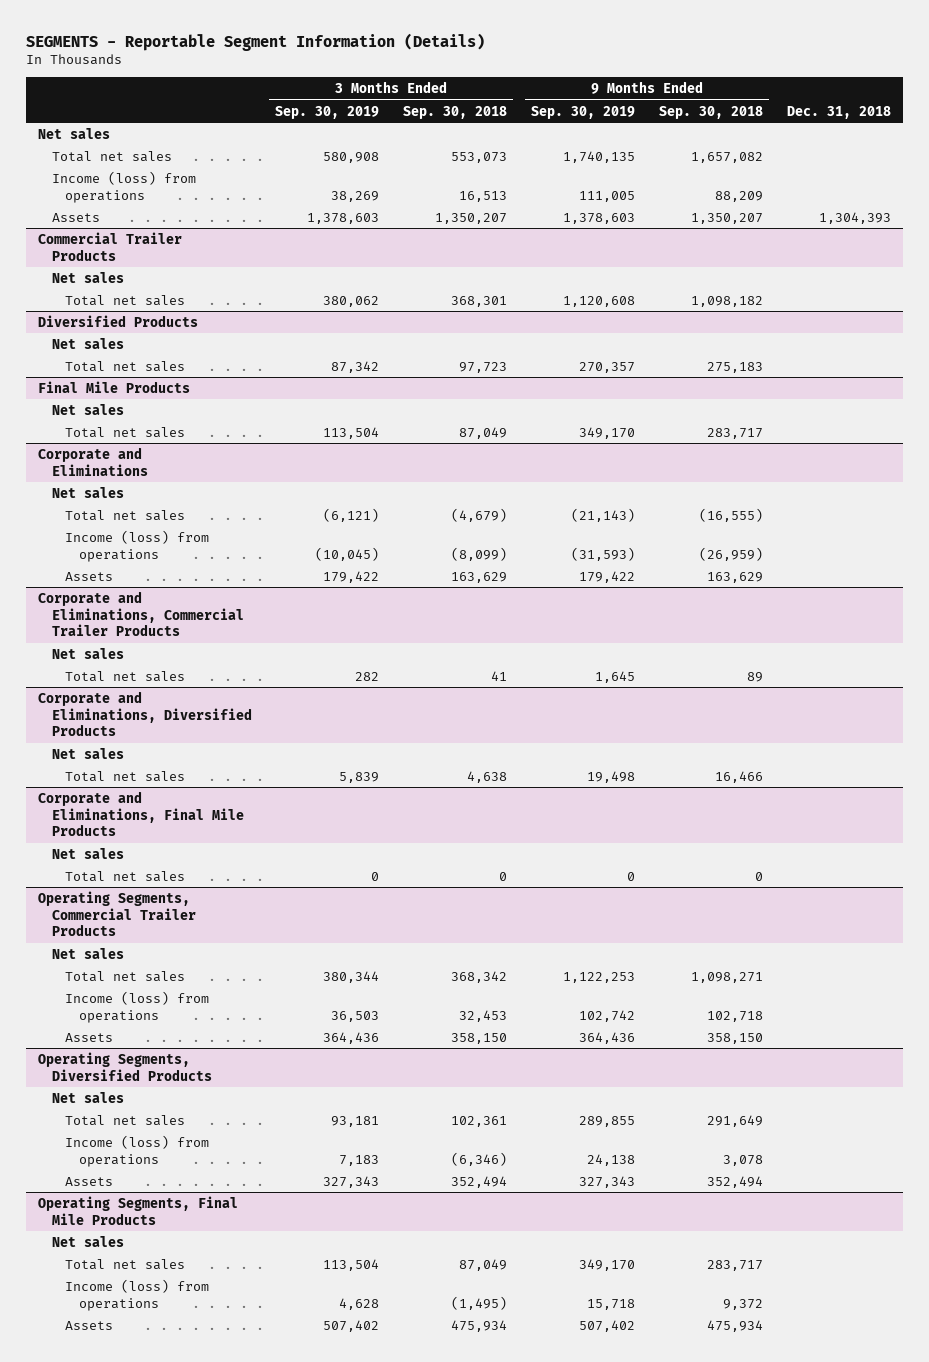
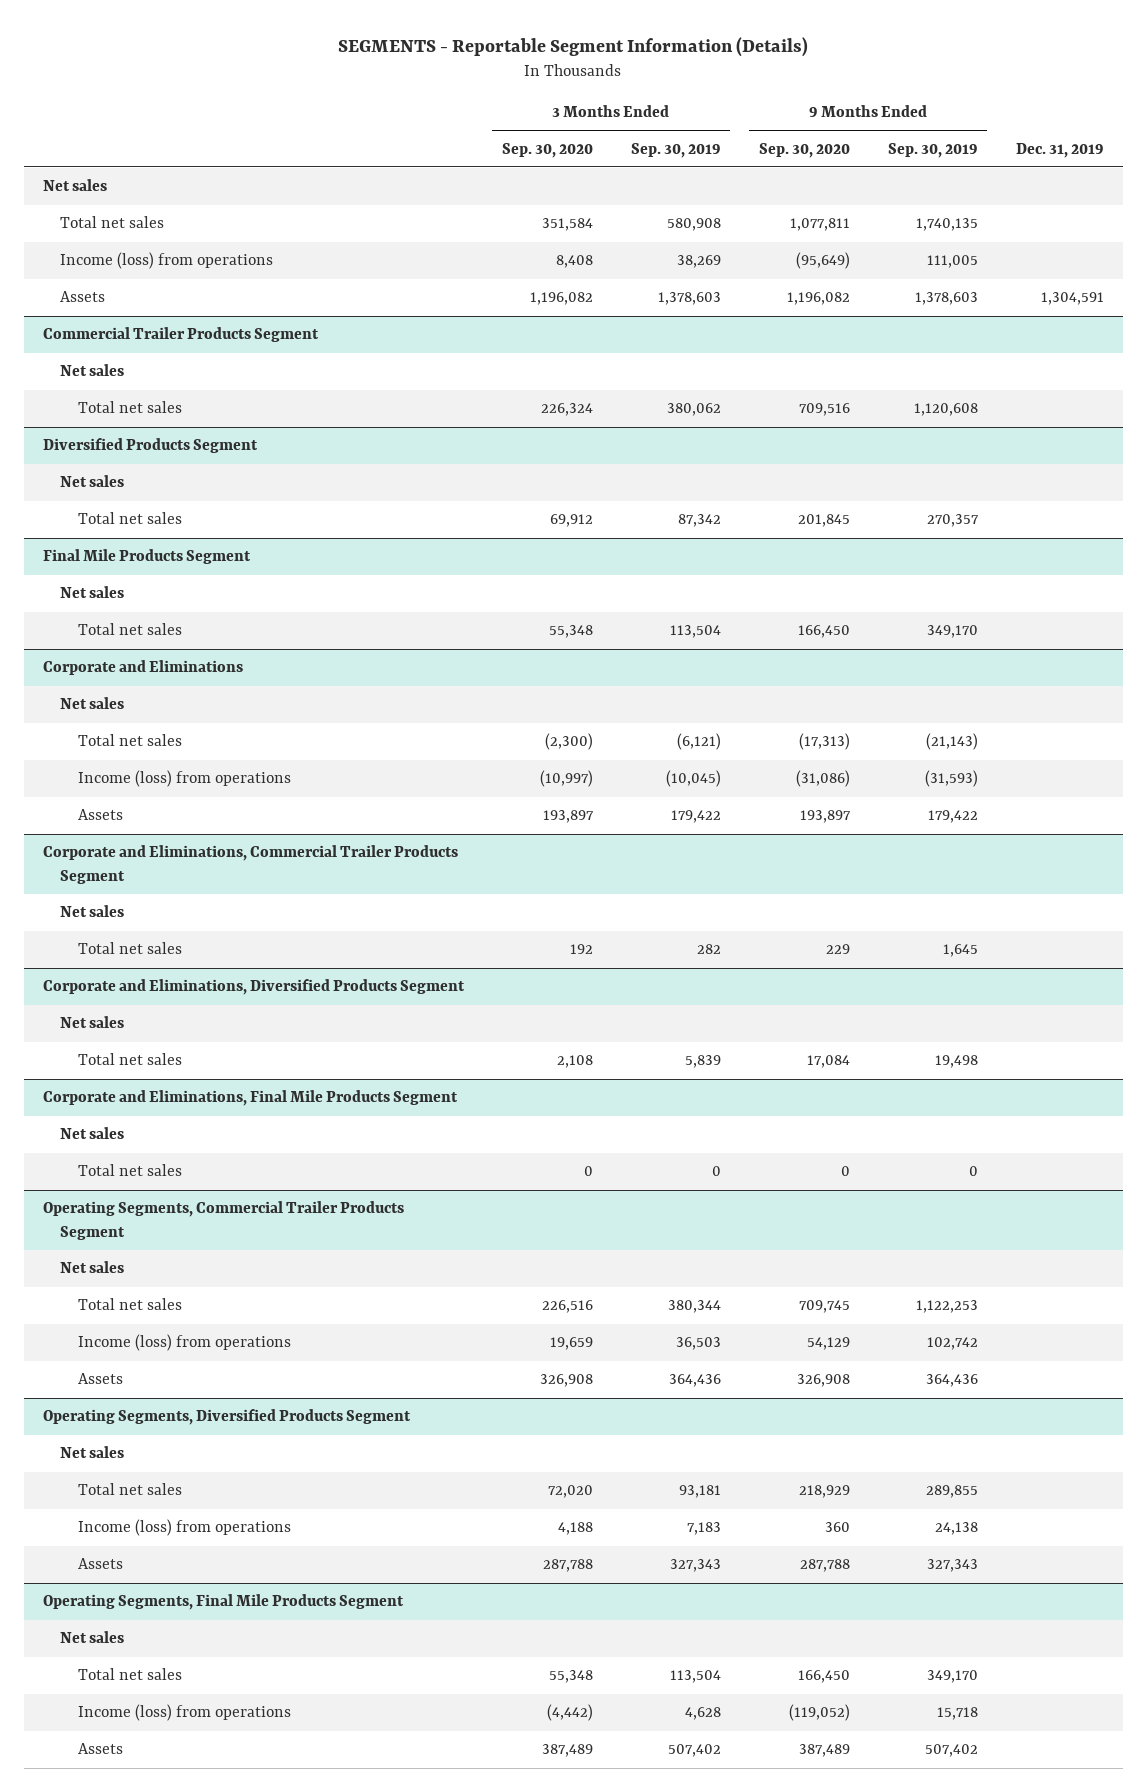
- | 3 Months Ended Sep. 30, 2019 | 3 Months Ended Sep. 30, 2018 | 9 Months Ended Sep. 30, 2019 | 9 Months Ended Sep. 30, 2018 | Dec. 31, 2018
+ | 3 Months Ended Sep. 30, 2020 | 3 Months Ended Sep. 30, 2019 | 9 Months Ended Sep. 30, 2020 | 9 Months Ended Sep. 30, 2019 | Dec. 31, 2019
- Commercial Trailer Products
+ Commercial Trailer Products Segment
- Diversified Products
+ Diversified Products Segment
- Final Mile Products
+ Final Mile Products Segment
- Corporate and Eliminations, Commercial Trailer Products
+ Corporate and Eliminations, Commercial Trailer Products Segment
- Corporate and Eliminations, Diversified Products
+ Corporate and Eliminations, Diversified Products Segment
- Corporate and Eliminations, Final Mile Products
+ Corporate and Eliminations, Final Mile Products Segment
- Operating Segments, Commercial Trailer Products
+ Operating Segments, Commercial Trailer Products Segment
- Operating Segments, Diversified Products
+ Operating Segments, Diversified Products Segment
- Operating Segments, Final Mile Products
+ Operating Segments, Final Mile Products Segment

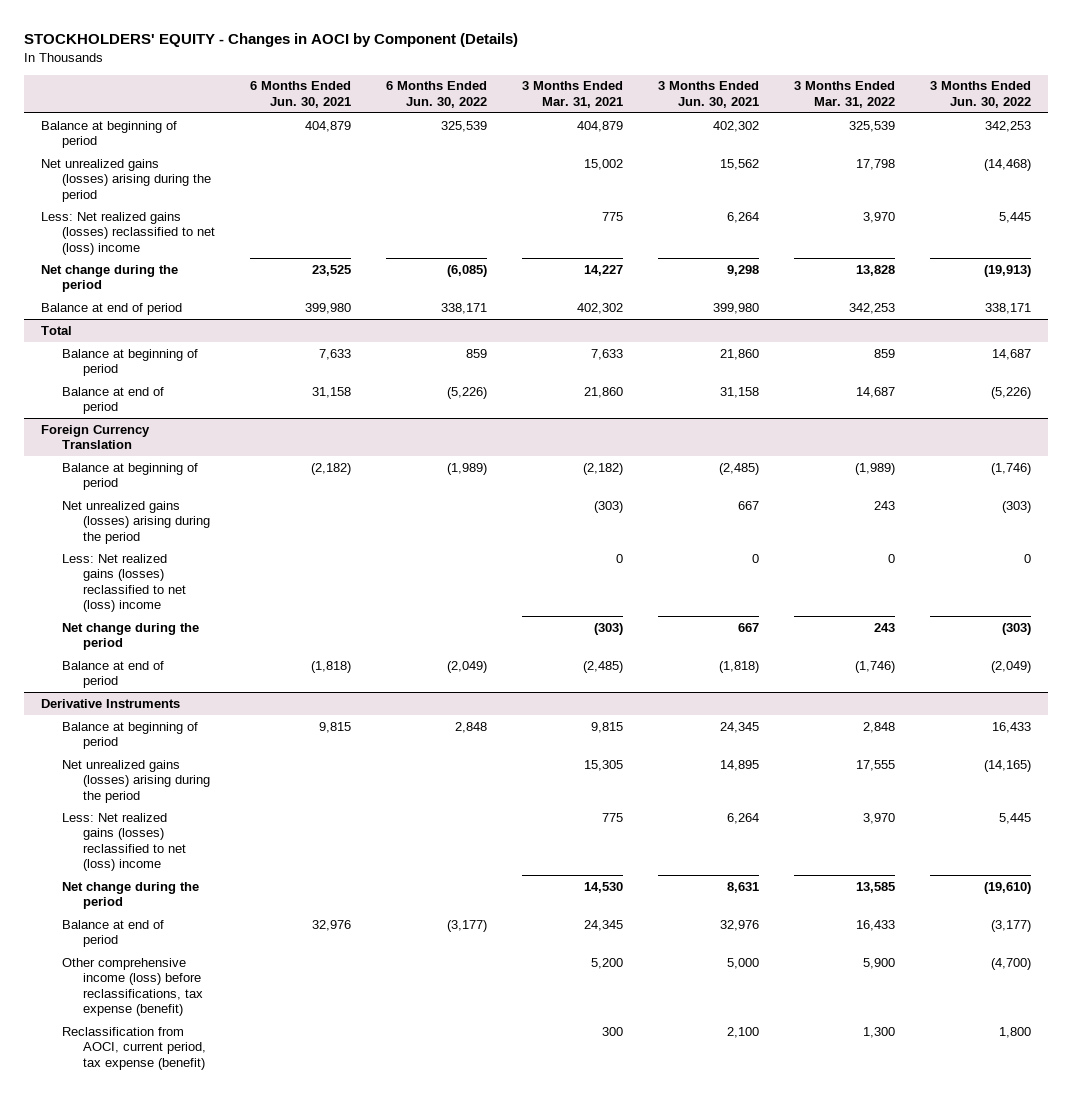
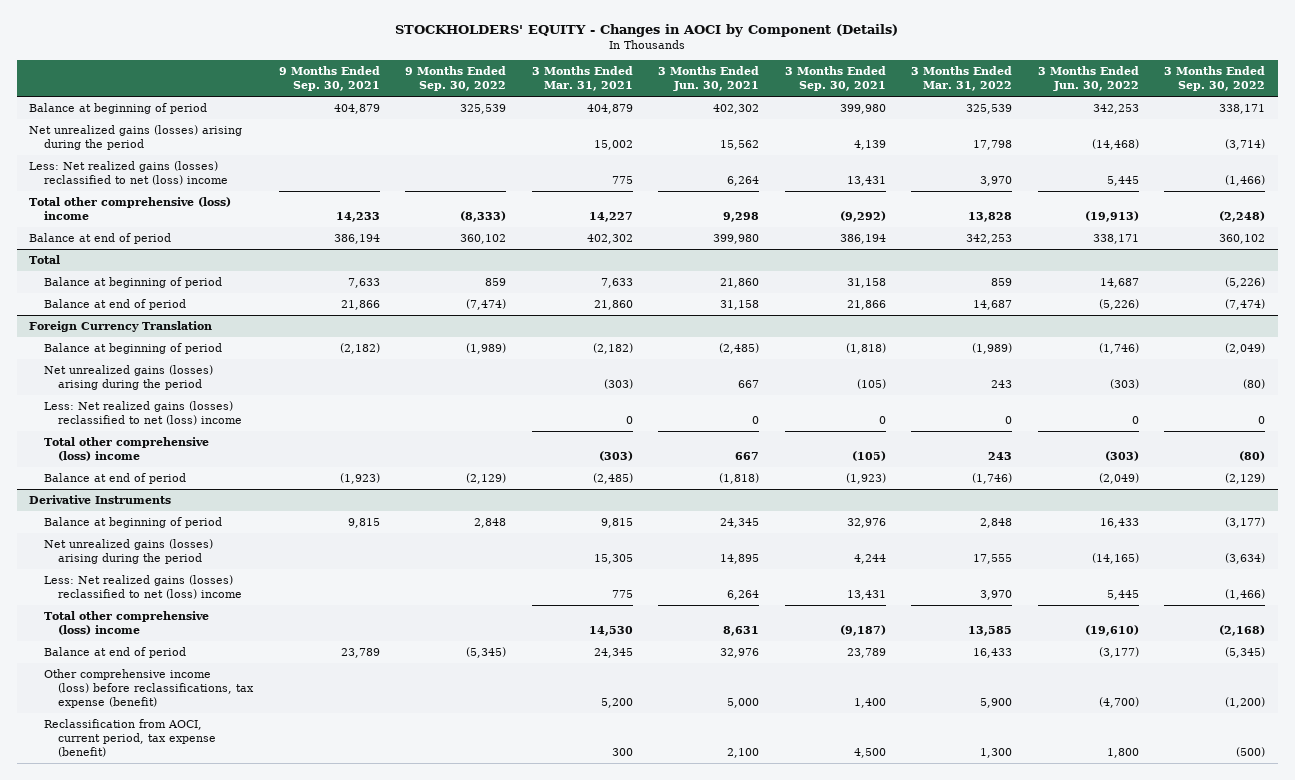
- | 6 Months Ended Jun. 30, 2021 | 6 Months Ended Jun. 30, 2022 | 3 Months Ended Mar. 31, 2021 | 3 Months Ended Jun. 30, 2021 | 3 Months Ended Mar. 31, 2022 | 3 Months Ended Jun. 30, 2022
+ | 9 Months Ended Sep. 30, 2021 | 9 Months Ended Sep. 30, 2022 | 3 Months Ended Mar. 31, 2021 | 3 Months Ended Jun. 30, 2021 | 3 Months Ended Sep. 30, 2021 | 3 Months Ended Mar. 31, 2022 | 3 Months Ended Jun. 30, 2022 | 3 Months Ended Sep. 30, 2022
- Net change during the period | 23,525 | (6,085) | 14,227 | 9,298 | 13,828 | (19,913)
+ Total other comprehensive (loss) income | 14,233 | (8,333) | 14,227 | 9,298 | (9,292) | 13,828 | (19,913) | (2,248)
@ Foreign Currency Translation
- Net change during the period | | | (303) | 667 | 243 | (303)
+ Total other comprehensive (loss) income | | | (303) | 667 | (105) | 243 | (303) | (80)
@ Derivative Instruments
- Net change during the period | | | 14,530 | 8,631 | 13,585 | (19,610)
+ Total other comprehensive (loss) income | | | 14,530 | 8,631 | (9,187) | 13,585 | (19,610) | (2,168)

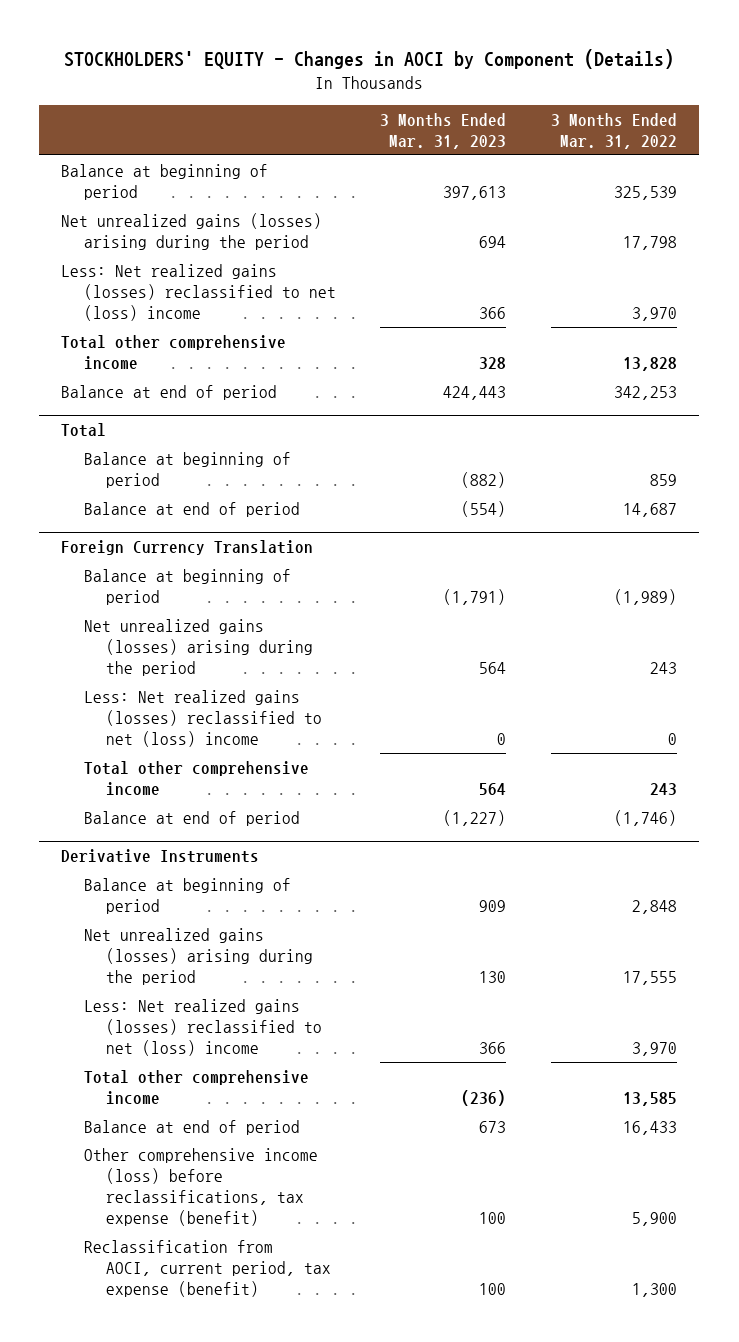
- | 9 Months Ended Sep. 30, 2021 | 9 Months Ended Sep. 30, 2022 | 3 Months Ended Mar. 31, 2021 | 3 Months Ended Jun. 30, 2021 | 3 Months Ended Sep. 30, 2021 | 3 Months Ended Mar. 31, 2022 | 3 Months Ended Jun. 30, 2022 | 3 Months Ended Sep. 30, 2022
+ | 3 Months Ended Mar. 31, 2023 | 3 Months Ended Mar. 31, 2022
- Total other comprehensive (loss) income | 14,233 | (8,333) | 14,227 | 9,298 | (9,292) | 13,828 | (19,913) | (2,248)
+ Total other comprehensive income | 328 | 13,828
@ Foreign Currency Translation
- Total other comprehensive (loss) income | | | (303) | 667 | (105) | 243 | (303) | (80)
+ Total other comprehensive income | 564 | 243
@ Derivative Instruments
- Total other comprehensive (loss) income | | | 14,530 | 8,631 | (9,187) | 13,585 | (19,610) | (2,168)
+ Total other comprehensive income | (236) | 13,585

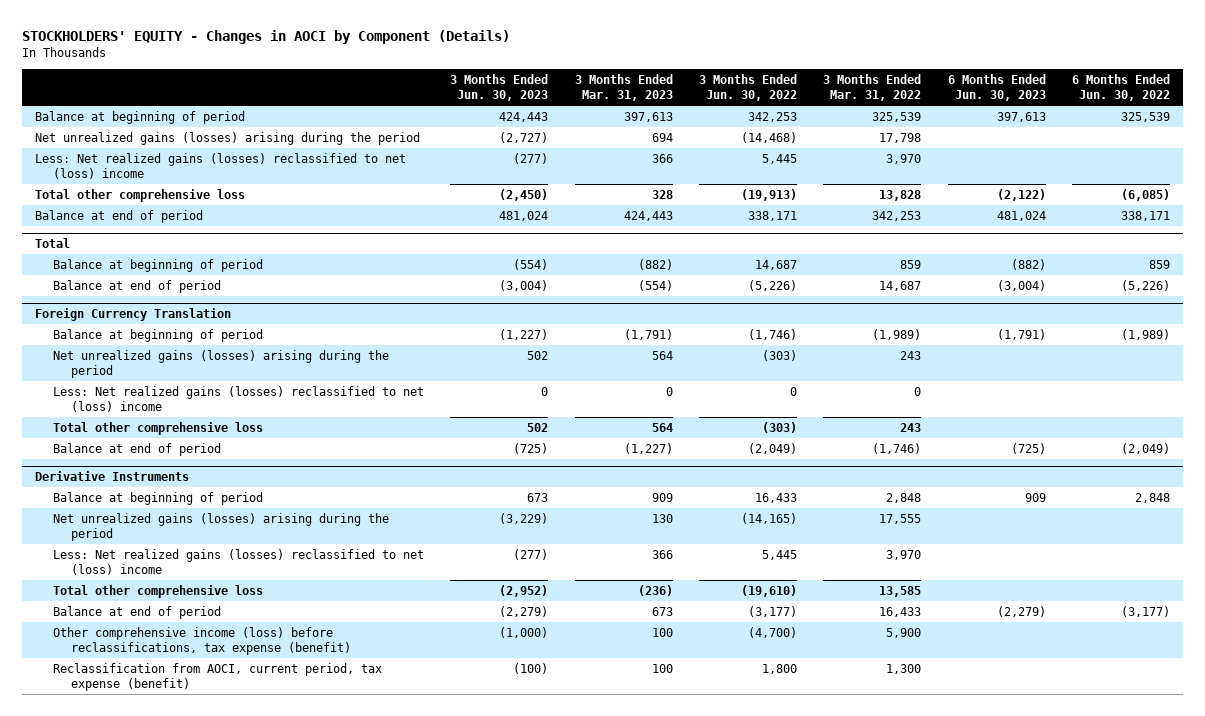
- | 3 Months Ended Mar. 31, 2023 | 3 Months Ended Mar. 31, 2022
+ | 3 Months Ended Jun. 30, 2023 | 3 Months Ended Mar. 31, 2023 | 3 Months Ended Jun. 30, 2022 | 3 Months Ended Mar. 31, 2022 | 6 Months Ended Jun. 30, 2023 | 6 Months Ended Jun. 30, 2022
- Total other comprehensive income | 328 | 13,828
+ Total other comprehensive loss | (2,450) | 328 | (19,913) | 13,828 | (2,122) | (6,085)
@ Foreign Currency Translation
- Total other comprehensive income | 564 | 243
+ Total other comprehensive loss | 502 | 564 | (303) | 243 | |
@ Derivative Instruments
- Total other comprehensive income | (236) | 13,585
+ Total other comprehensive loss | (2,952) | (236) | (19,610) | 13,585 | |

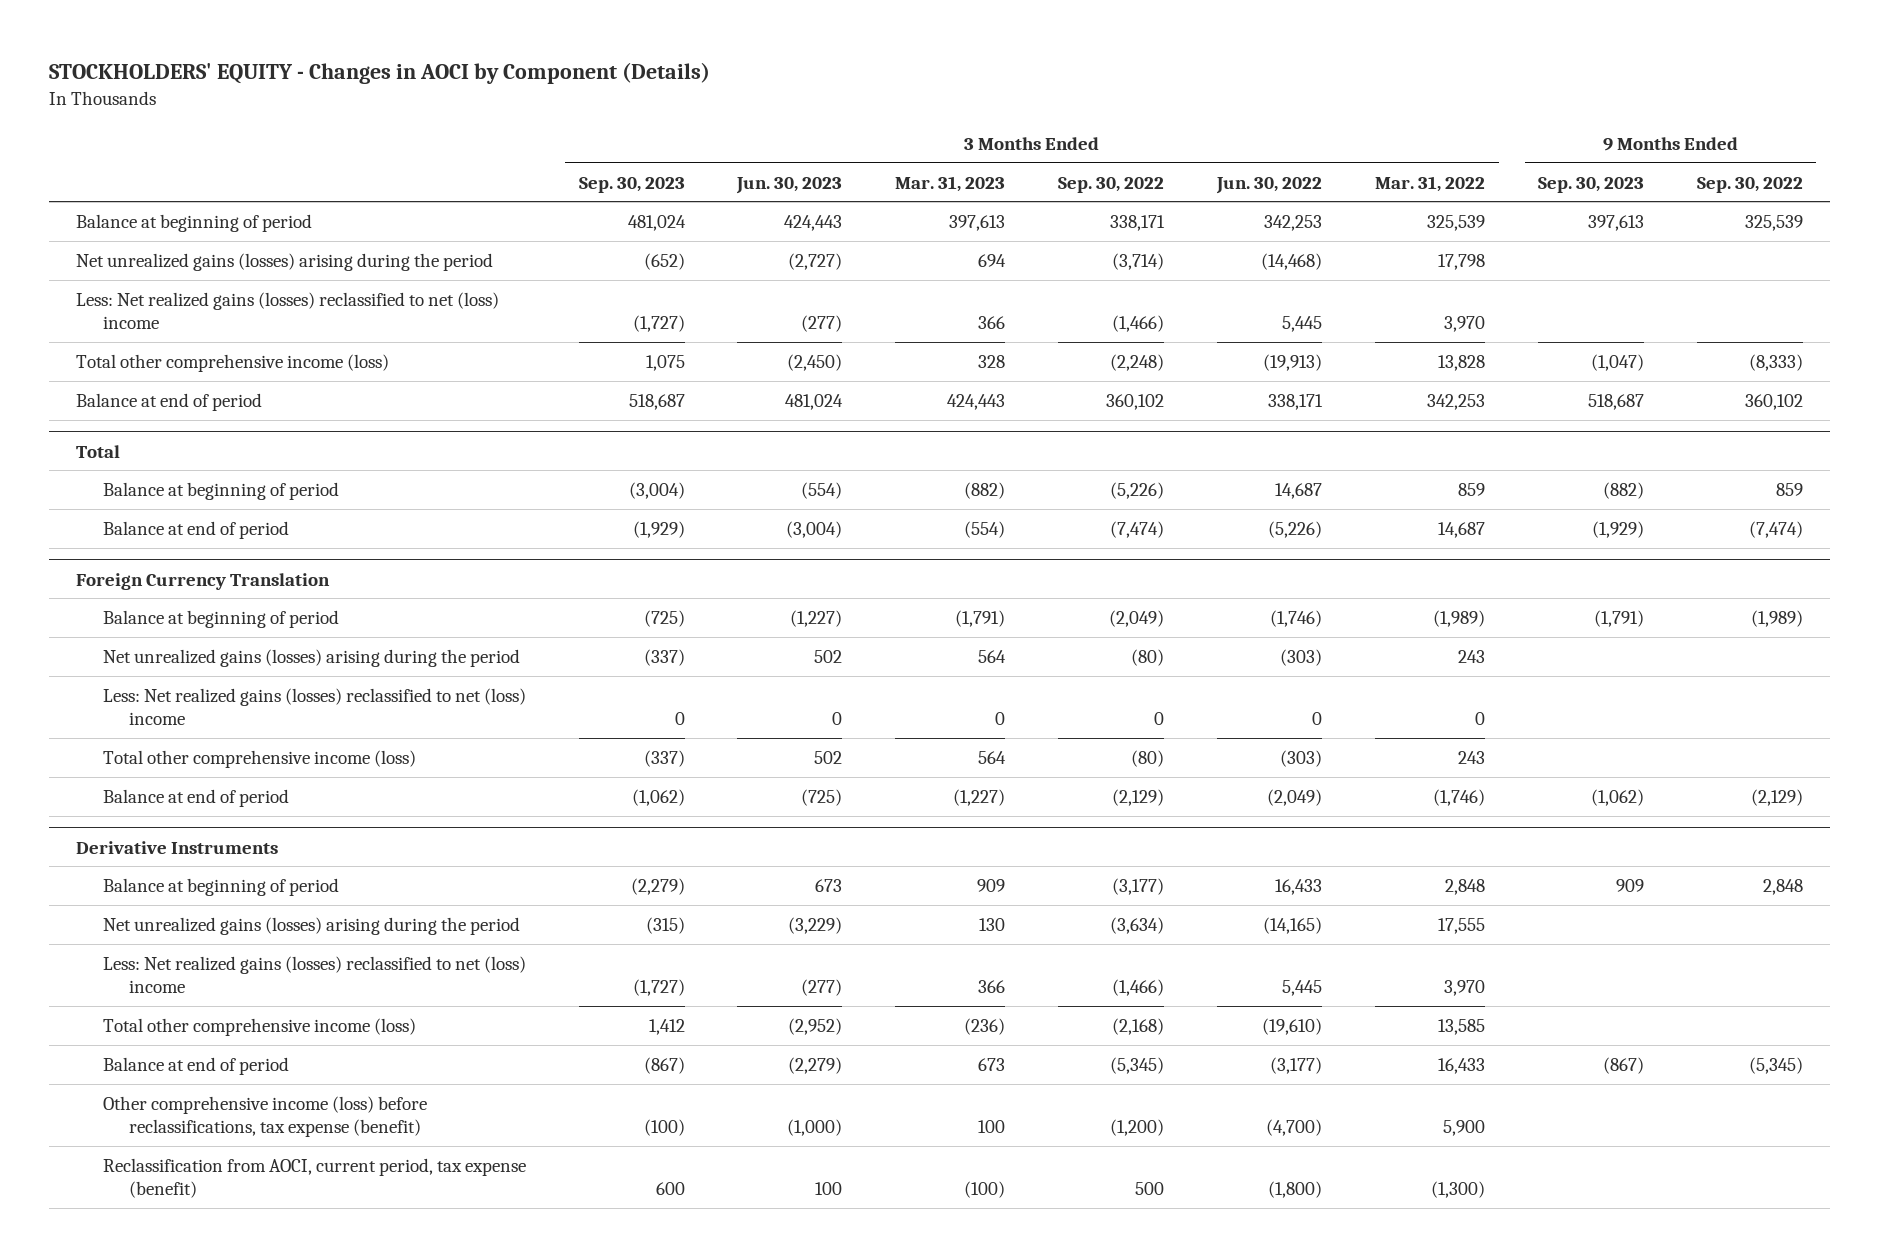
- | 3 Months Ended Jun. 30, 2023 | 3 Months Ended Mar. 31, 2023 | 3 Months Ended Jun. 30, 2022 | 3 Months Ended Mar. 31, 2022 | 6 Months Ended Jun. 30, 2023 | 6 Months Ended Jun. 30, 2022
+ | 3 Months Ended Sep. 30, 2023 | 3 Months Ended Jun. 30, 2023 | 3 Months Ended Mar. 31, 2023 | 3 Months Ended Sep. 30, 2022 | 3 Months Ended Jun. 30, 2022 | 3 Months Ended Mar. 31, 2022 | 9 Months Ended Sep. 30, 2023 | 9 Months Ended Sep. 30, 2022
- Total other comprehensive loss | (2,450) | 328 | (19,913) | 13,828 | (2,122) | (6,085)
+ Total other comprehensive income (loss) | 1,075 | (2,450) | 328 | (2,248) | (19,913) | 13,828 | (1,047) | (8,333)
@ Foreign Currency Translation
- Total other comprehensive loss | 502 | 564 | (303) | 243 | |
+ Total other comprehensive income (loss) | (337) | 502 | 564 | (80) | (303) | 243 | |
@ Derivative Instruments
- Total other comprehensive loss | (2,952) | (236) | (19,610) | 13,585 | |
+ Total other comprehensive income (loss) | 1,412 | (2,952) | (236) | (2,168) | (19,610) | 13,585 | |
- Reclassification from AOCI, current period, tax expense (benefit) | (100) | 100 | 1,800 | 1,300 | |
+ Reclassification from AOCI, current period, tax expense (benefit) | 600 | 100 | (100) | 500 | (1,800) | (1,300) | |

